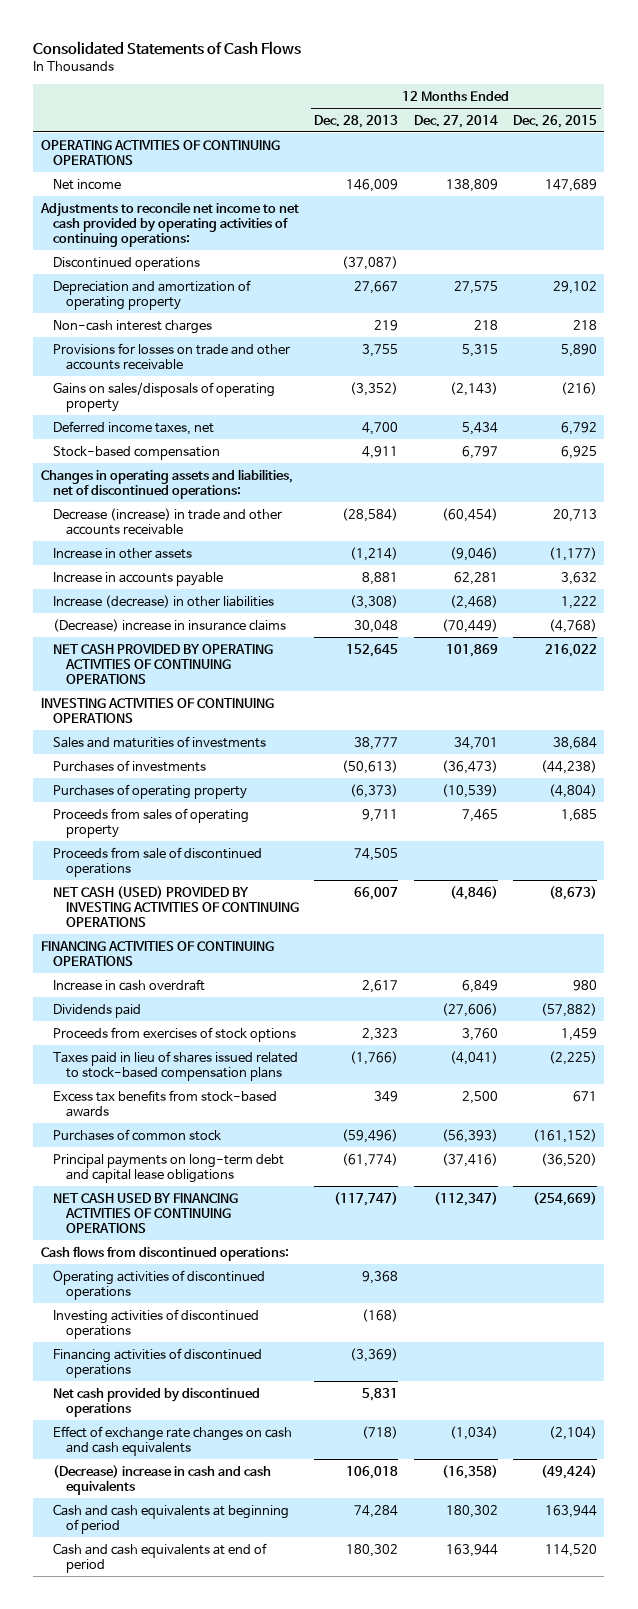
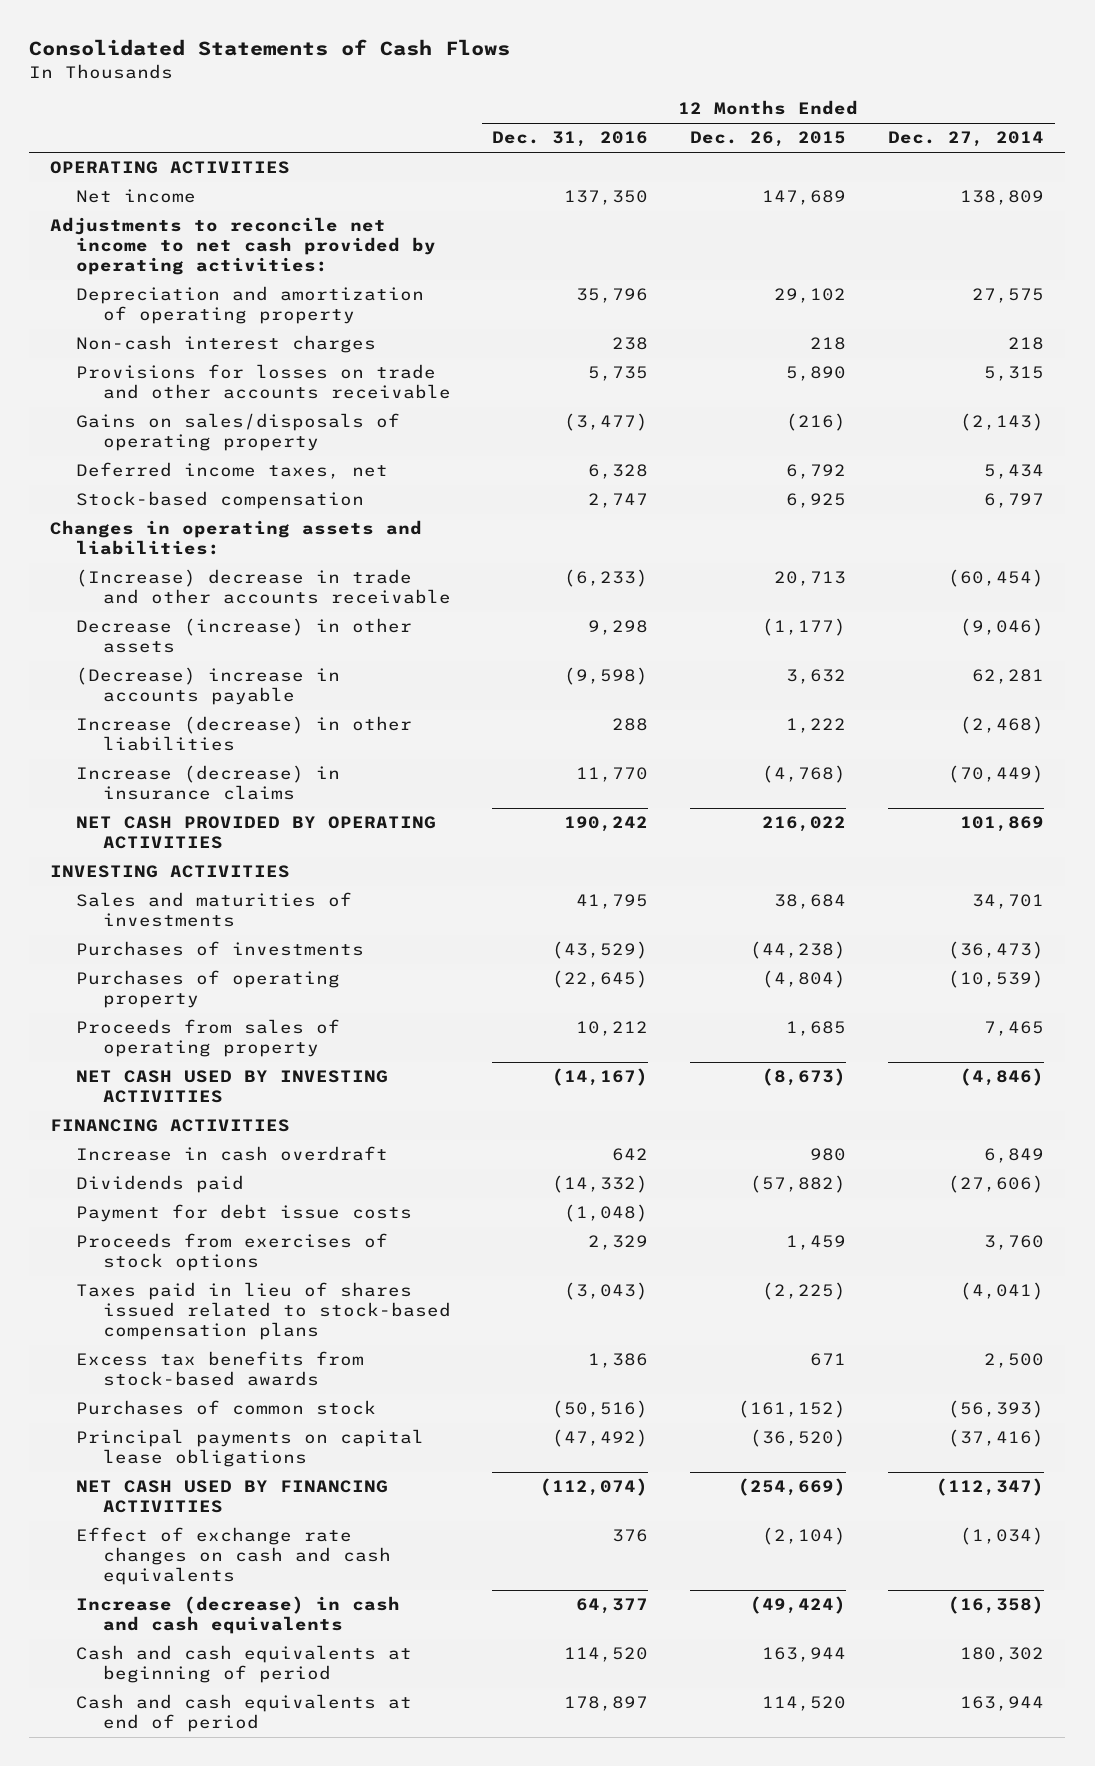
- | 12 Months Ended Dec. 28, 2013 | 12 Months Ended Dec. 27, 2014 | 12 Months Ended Dec. 26, 2015
+ | 12 Months Ended Dec. 31, 2016 | 12 Months Ended Dec. 26, 2015 | 12 Months Ended Dec. 27, 2014
- OPERATING ACTIVITIES OF CONTINUING OPERATIONS
+ OPERATING ACTIVITIES
- Adjustments to reconcile net income to net cash provided by operating activities of continuing operations:
- Discontinued operations | (37,087) | |
+ Adjustments to reconcile net income to net cash provided by operating activities:
- Changes in operating assets and liabilities, net of discontinued operations:
- Decrease (increase) in trade and other accounts receivable | (28,584) | (60,454) | 20,713
- Increase in other assets | (1,214) | (9,046) | (1,177)
- Increase in accounts payable | 8,881 | 62,281 | 3,632
+ Changes in operating assets and liabilities:
+ (Increase) decrease in trade and other accounts receivable | (6,233) | 20,713 | (60,454)
+ Decrease (increase) in other assets | 9,298 | (1,177) | (9,046)
+ (Decrease) increase in accounts payable | (9,598) | 3,632 | 62,281
- (Decrease) increase in insurance claims | 30,048 | (70,449) | (4,768)
- NET CASH PROVIDED BY OPERATING ACTIVITIES OF CONTINUING OPERATIONS | 152,645 | 101,869 | 216,022
- INVESTING ACTIVITIES OF CONTINUING OPERATIONS
+ Increase (decrease) in insurance claims | 11,770 | (4,768) | (70,449)
+ NET CASH PROVIDED BY OPERATING ACTIVITIES | 190,242 | 216,022 | 101,869
+ INVESTING ACTIVITIES
- Proceeds from sale of discontinued operations | 74,505 | |
- NET CASH (USED) PROVIDED BY INVESTING ACTIVITIES OF CONTINUING OPERATIONS | 66,007 | (4,846) | (8,673)
- FINANCING ACTIVITIES OF CONTINUING OPERATIONS
+ NET CASH USED BY INVESTING ACTIVITIES | (14,167) | (8,673) | (4,846)
+ FINANCING ACTIVITIES
+ Payment for debt issue costs | (1,048) | |
- Principal payments on long-term debt and capital lease obligations | (61,774) | (37,416) | (36,520)
- NET CASH USED BY FINANCING ACTIVITIES OF CONTINUING OPERATIONS | (117,747) | (112,347) | (254,669)
- Cash flows from discontinued operations:
- Operating activities of discontinued operations | 9,368 | |
- Investing activities of discontinued operations | (168) | |
- Financing activities of discontinued operations | (3,369) | |
- Net cash provided by discontinued operations | 5,831 | |
+ Principal payments on capital lease obligations | (47,492) | (36,520) | (37,416)
+ NET CASH USED BY FINANCING ACTIVITIES | (112,074) | (254,669) | (112,347)
- (Decrease) increase in cash and cash equivalents | 106,018 | (16,358) | (49,424)
+ Increase (decrease) in cash and cash equivalents | 64,377 | (49,424) | (16,358)

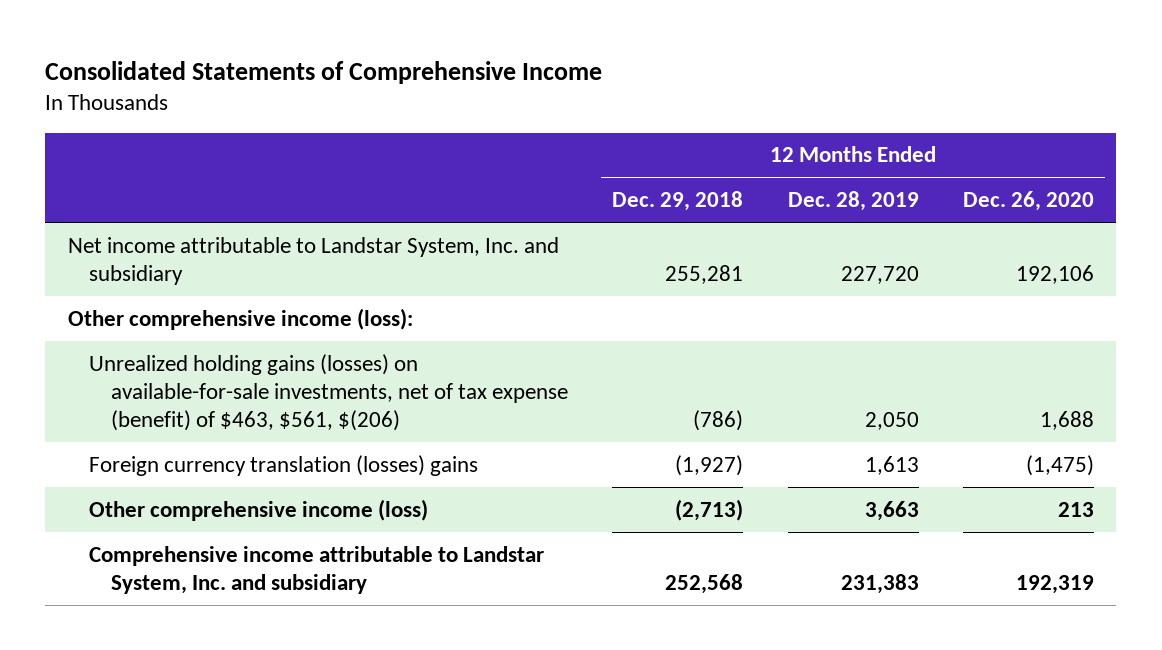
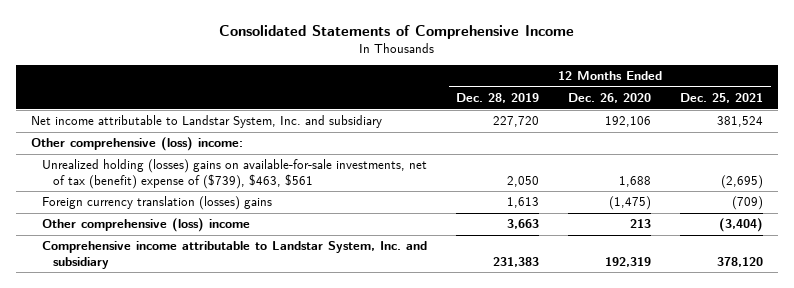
- | 12 Months Ended Dec. 29, 2018 | 12 Months Ended Dec. 28, 2019 | 12 Months Ended Dec. 26, 2020
+ | 12 Months Ended Dec. 28, 2019 | 12 Months Ended Dec. 26, 2020 | 12 Months Ended Dec. 25, 2021
- Other comprehensive income (loss):
- Unrealized holding gains (losses) on available-for-sale investments, net of tax expense (benefit) of $463, $561, $(206) | (786) | 2,050 | 1,688
+ Other comprehensive (loss) income:
+ Unrealized holding (losses) gains on available-for-sale investments, net of tax (benefit) expense of ($739), $463, $561 | 2,050 | 1,688 | (2,695)
- Other comprehensive income (loss) | (2,713) | 3,663 | 213
+ Other comprehensive (loss) income | 3,663 | 213 | (3,404)

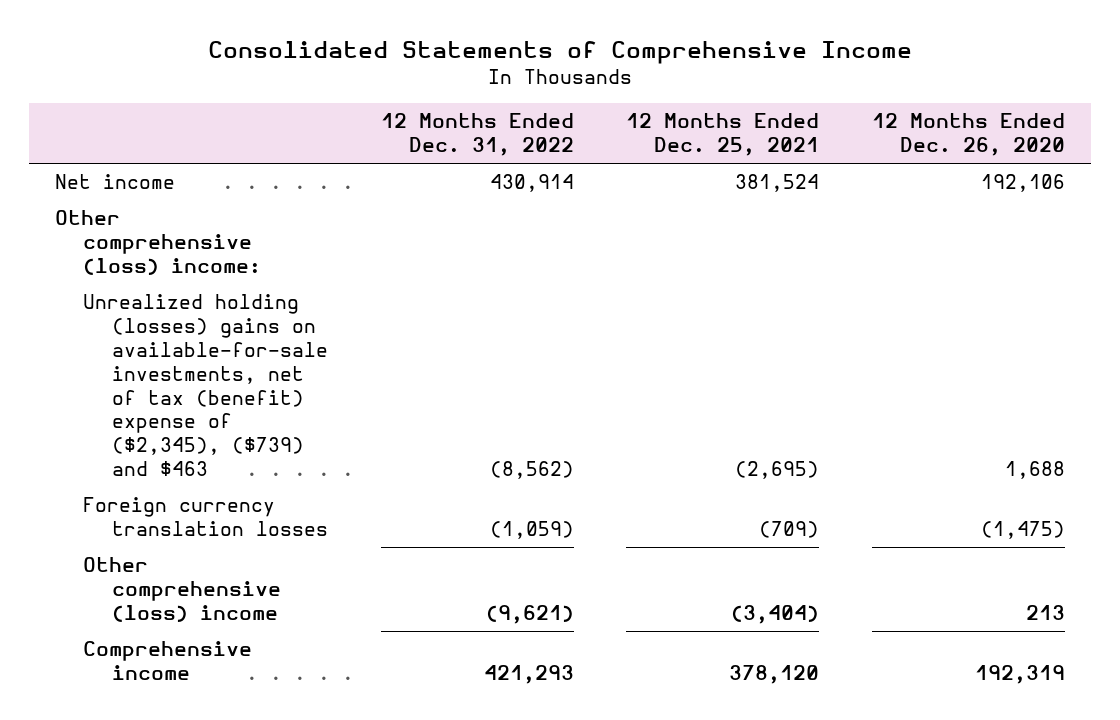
- | 12 Months Ended Dec. 28, 2019 | 12 Months Ended Dec. 26, 2020 | 12 Months Ended Dec. 25, 2021
+ | 12 Months Ended Dec. 31, 2022 | 12 Months Ended Dec. 25, 2021 | 12 Months Ended Dec. 26, 2020
- Net income attributable to Landstar System, Inc. and subsidiary | 227,720 | 192,106 | 381,524
+ Net income | 430,914 | 381,524 | 192,106
- Unrealized holding (losses) gains on available-for-sale investments, net of tax (benefit) expense of ($739), $463, $561 | 2,050 | 1,688 | (2,695)
- Foreign currency translation (losses) gains | 1,613 | (1,475) | (709)
+ Unrealized holding (losses) gains on available-for-sale investments, net of tax (benefit) expense of ($2,345), ($739) and $463 | (8,562) | (2,695) | 1,688
+ Foreign currency translation losses | (1,059) | (709) | (1,475)
- Comprehensive income attributable to Landstar System, Inc. and subsidiary | 231,383 | 192,319 | 378,120
+ Comprehensive income | 421,293 | 378,120 | 192,319

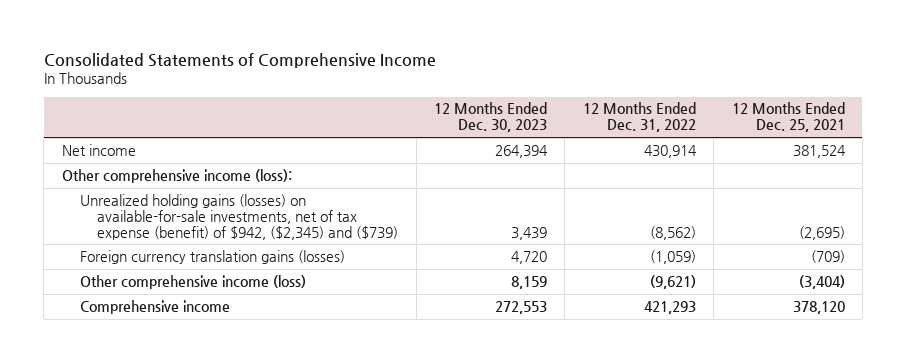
- | 12 Months Ended Dec. 31, 2022 | 12 Months Ended Dec. 25, 2021 | 12 Months Ended Dec. 26, 2020
+ | 12 Months Ended Dec. 30, 2023 | 12 Months Ended Dec. 31, 2022 | 12 Months Ended Dec. 25, 2021
- Other comprehensive (loss) income:
- Unrealized holding (losses) gains on available-for-sale investments, net of tax (benefit) expense of ($2,345), ($739) and $463 | (8,562) | (2,695) | 1,688
- Foreign currency translation losses | (1,059) | (709) | (1,475)
- Other comprehensive (loss) income | (9,621) | (3,404) | 213
+ Other comprehensive income (loss):
+ Unrealized holding gains (losses) on available-for-sale investments, net of tax expense (benefit) of $942, ($2,345) and ($739) | 3,439 | (8,562) | (2,695)
+ Foreign currency translation gains (losses) | 4,720 | (1,059) | (709)
+ Other comprehensive income (loss) | 8,159 | (9,621) | (3,404)

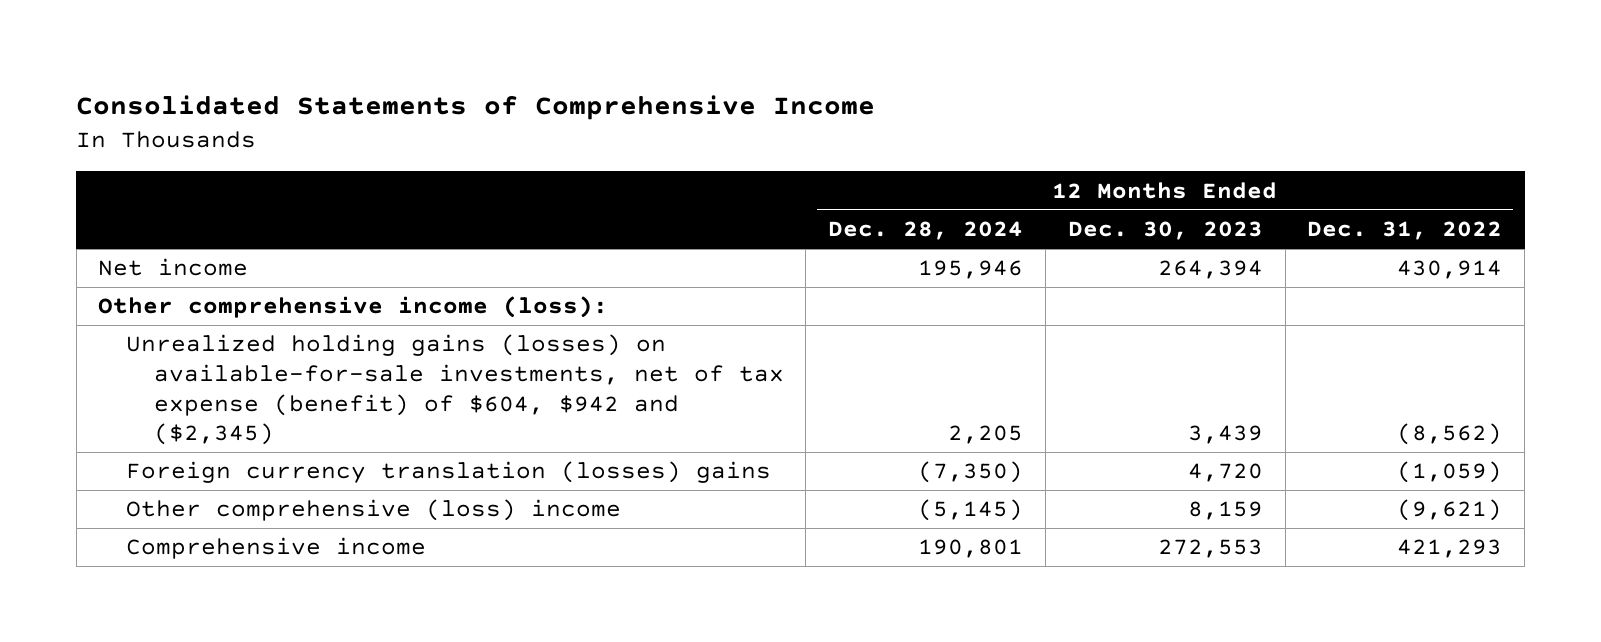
- | 12 Months Ended Dec. 30, 2023 | 12 Months Ended Dec. 31, 2022 | 12 Months Ended Dec. 25, 2021
+ | 12 Months Ended Dec. 28, 2024 | 12 Months Ended Dec. 30, 2023 | 12 Months Ended Dec. 31, 2022
- Unrealized holding gains (losses) on available-for-sale investments, net of tax expense (benefit) of $942, ($2,345) and ($739) | 3,439 | (8,562) | (2,695)
- Foreign currency translation gains (losses) | 4,720 | (1,059) | (709)
- Other comprehensive income (loss) | 8,159 | (9,621) | (3,404)
+ Unrealized holding gains (losses) on available-for-sale investments, net of tax expense (benefit) of $604, $942 and ($2,345) | 2,205 | 3,439 | (8,562)
+ Foreign currency translation (losses) gains | (7,350) | 4,720 | (1,059)
+ Other comprehensive (loss) income | (5,145) | 8,159 | (9,621)

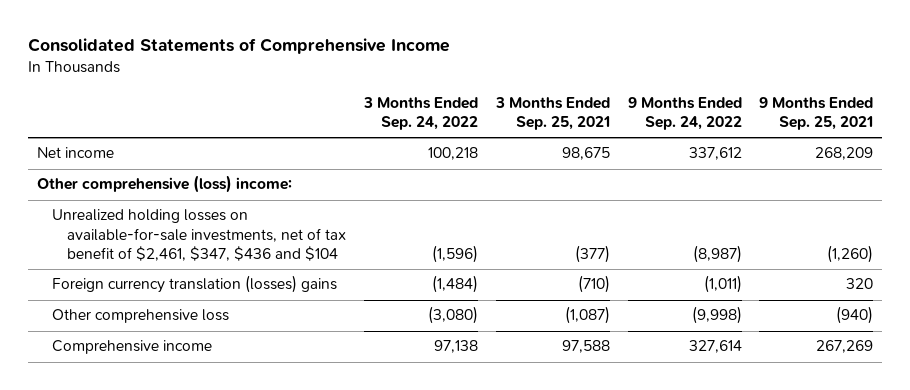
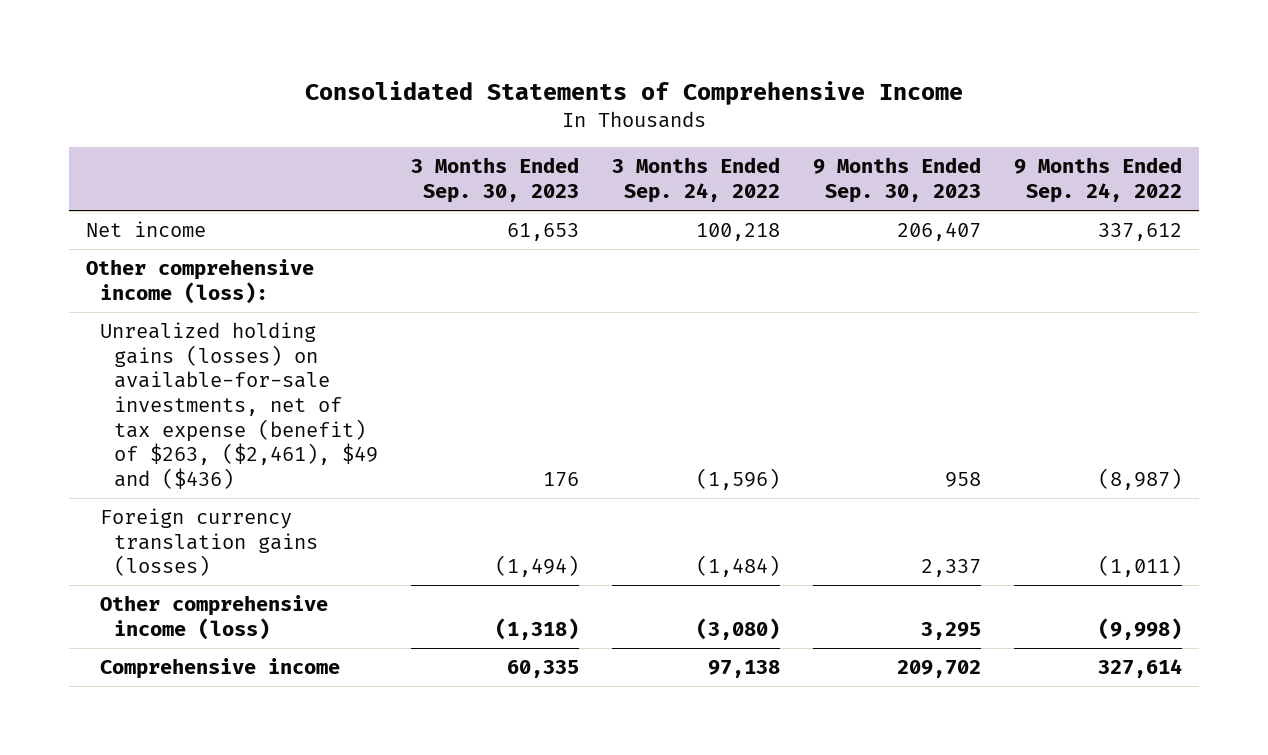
- | 3 Months Ended Sep. 24, 2022 | 3 Months Ended Sep. 25, 2021 | 9 Months Ended Sep. 24, 2022 | 9 Months Ended Sep. 25, 2021
+ | 3 Months Ended Sep. 30, 2023 | 3 Months Ended Sep. 24, 2022 | 9 Months Ended Sep. 30, 2023 | 9 Months Ended Sep. 24, 2022
- Other comprehensive (loss) income:
- Unrealized holding losses on available-for-sale investments, net of tax benefit of $2,461, $347, $436 and $104 | (1,596) | (377) | (8,987) | (1,260)
- Foreign currency translation (losses) gains | (1,484) | (710) | (1,011) | 320
- Other comprehensive loss | (3,080) | (1,087) | (9,998) | (940)
+ Other comprehensive income (loss):
+ Unrealized holding gains (losses) on available-for-sale investments, net of tax expense (benefit) of $263, ($2,461), $49 and ($436) | 176 | (1,596) | 958 | (8,987)
+ Foreign currency translation gains (losses) | (1,494) | (1,484) | 2,337 | (1,011)
+ Other comprehensive income (loss) | (1,318) | (3,080) | 3,295 | (9,998)

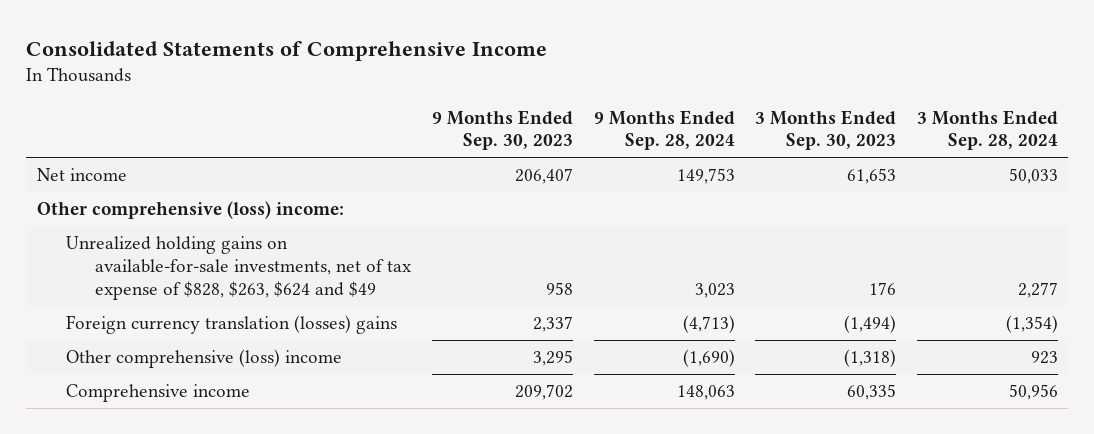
- | 3 Months Ended Sep. 30, 2023 | 3 Months Ended Sep. 24, 2022 | 9 Months Ended Sep. 30, 2023 | 9 Months Ended Sep. 24, 2022
+ | 9 Months Ended Sep. 30, 2023 | 9 Months Ended Sep. 28, 2024 | 3 Months Ended Sep. 30, 2023 | 3 Months Ended Sep. 28, 2024
- Other comprehensive income (loss):
- Unrealized holding gains (losses) on available-for-sale investments, net of tax expense (benefit) of $263, ($2,461), $49 and ($436) | 176 | (1,596) | 958 | (8,987)
- Foreign currency translation gains (losses) | (1,494) | (1,484) | 2,337 | (1,011)
- Other comprehensive income (loss) | (1,318) | (3,080) | 3,295 | (9,998)
+ Other comprehensive (loss) income:
+ Unrealized holding gains on available-for-sale investments, net of tax expense of $828, $263, $624 and $49 | 958 | 3,023 | 176 | 2,277
+ Foreign currency translation (losses) gains | 2,337 | (4,713) | (1,494) | (1,354)
+ Other comprehensive (loss) income | 3,295 | (1,690) | (1,318) | 923

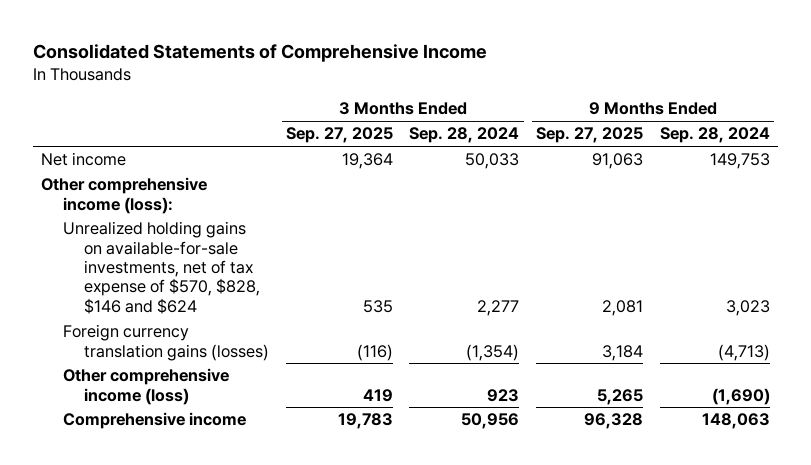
- | 9 Months Ended Sep. 30, 2023 | 9 Months Ended Sep. 28, 2024 | 3 Months Ended Sep. 30, 2023 | 3 Months Ended Sep. 28, 2024
+ | 3 Months Ended Sep. 27, 2025 | 3 Months Ended Sep. 28, 2024 | 9 Months Ended Sep. 27, 2025 | 9 Months Ended Sep. 28, 2024
- Other comprehensive (loss) income:
- Unrealized holding gains on available-for-sale investments, net of tax expense of $828, $263, $624 and $49 | 958 | 3,023 | 176 | 2,277
- Foreign currency translation (losses) gains | 2,337 | (4,713) | (1,494) | (1,354)
- Other comprehensive (loss) income | 3,295 | (1,690) | (1,318) | 923
+ Other comprehensive income (loss):
+ Unrealized holding gains on available-for-sale investments, net of tax expense of $570, $828, $146 and $624 | 535 | 2,277 | 2,081 | 3,023
+ Foreign currency translation gains (losses) | (116) | (1,354) | 3,184 | (4,713)
+ Other comprehensive income (loss) | 419 | 923 | 5,265 | (1,690)

